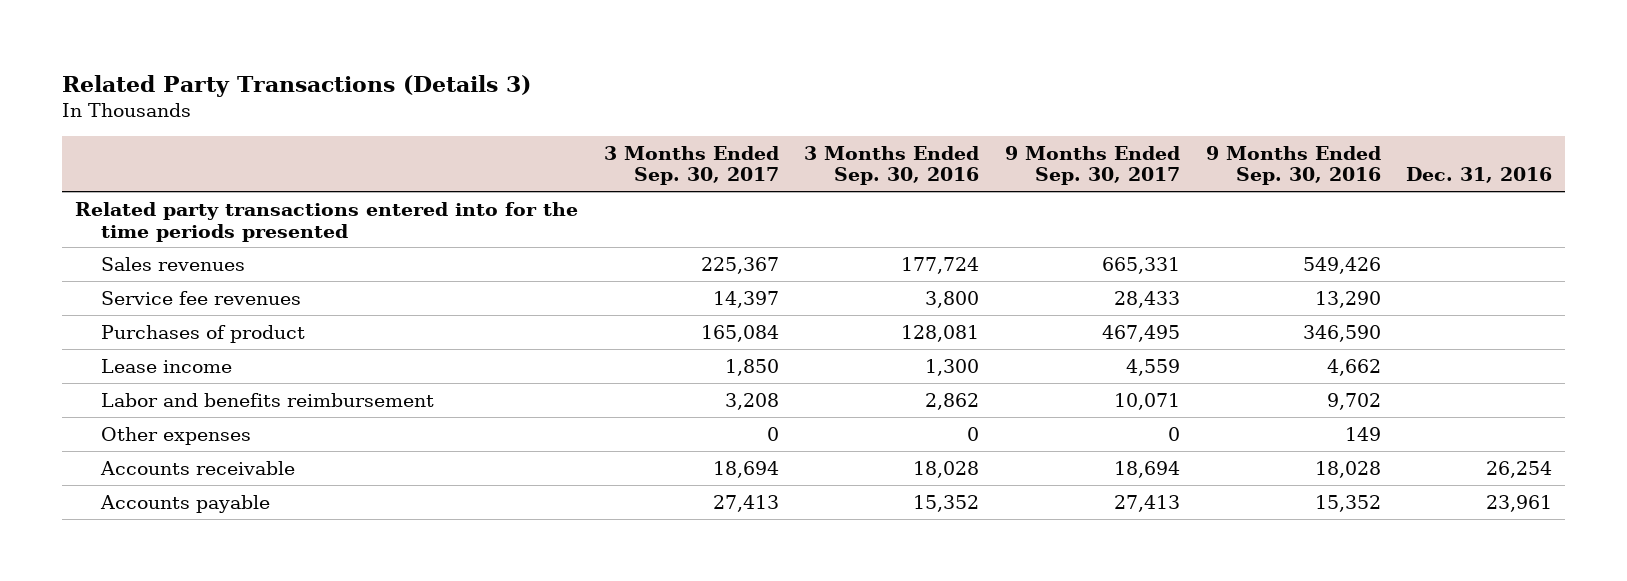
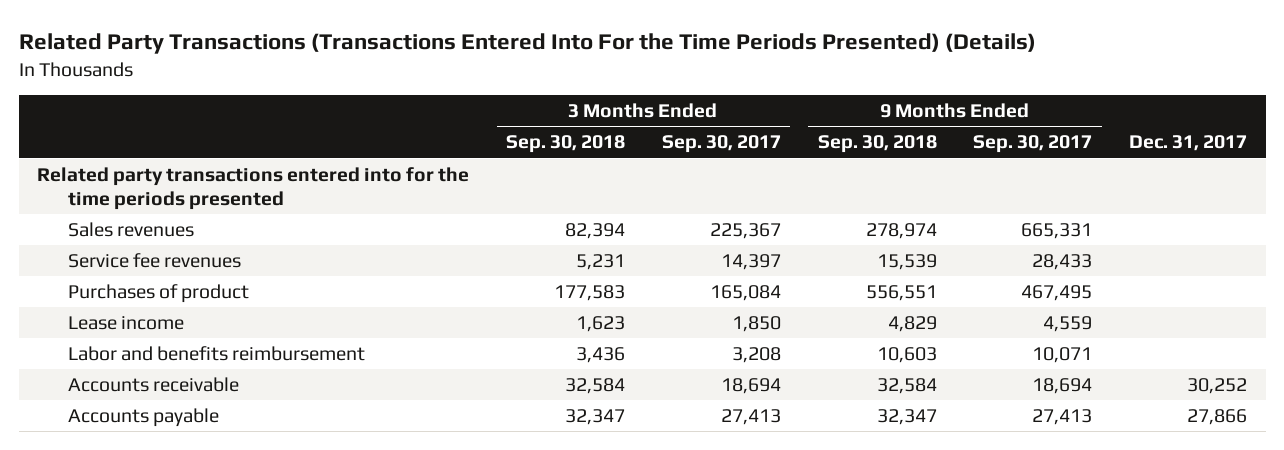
- Related Party Transactions (Details 3)
+ Related Party Transactions (Transactions Entered Into For the Time Periods Presented) (Details)
- | 3 Months Ended Sep. 30, 2017 | 3 Months Ended Sep. 30, 2016 | 9 Months Ended Sep. 30, 2017 | 9 Months Ended Sep. 30, 2016 | Dec. 31, 2016
+ | 3 Months Ended Sep. 30, 2018 | 3 Months Ended Sep. 30, 2017 | 9 Months Ended Sep. 30, 2018 | 9 Months Ended Sep. 30, 2017 | Dec. 31, 2017
- Other expenses | 0 | 0 | 0 | 149 |

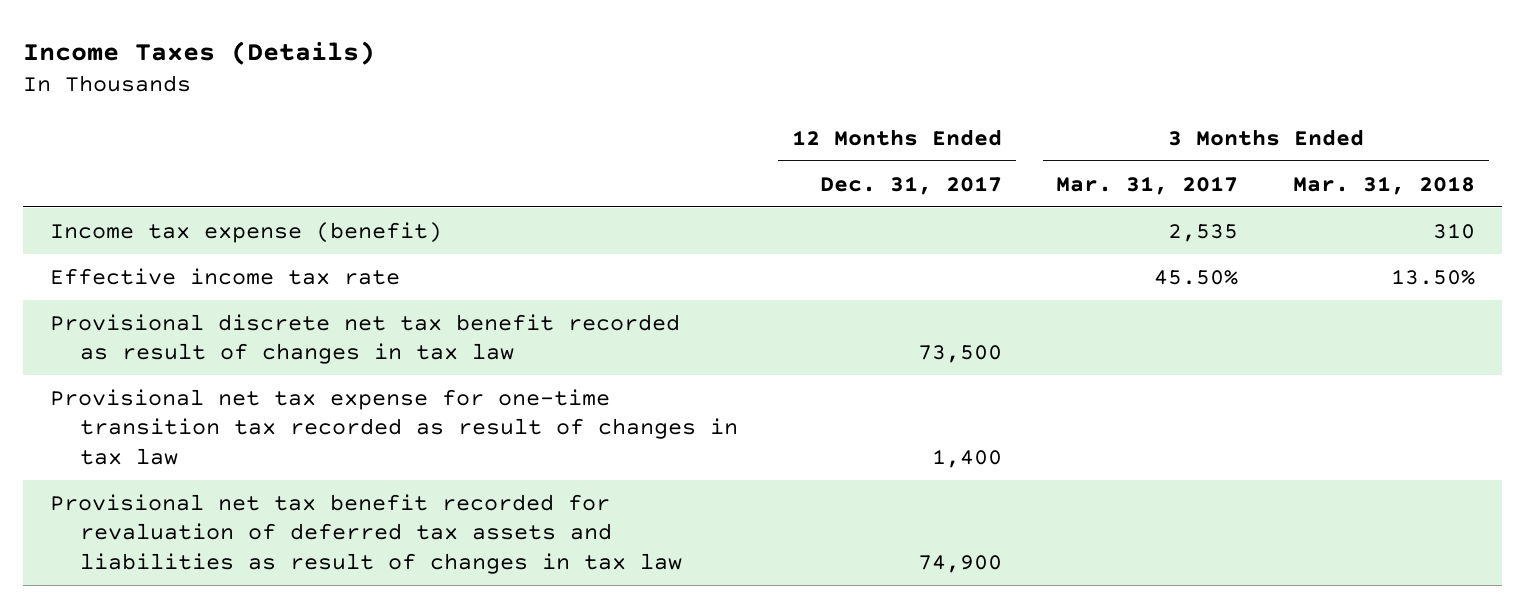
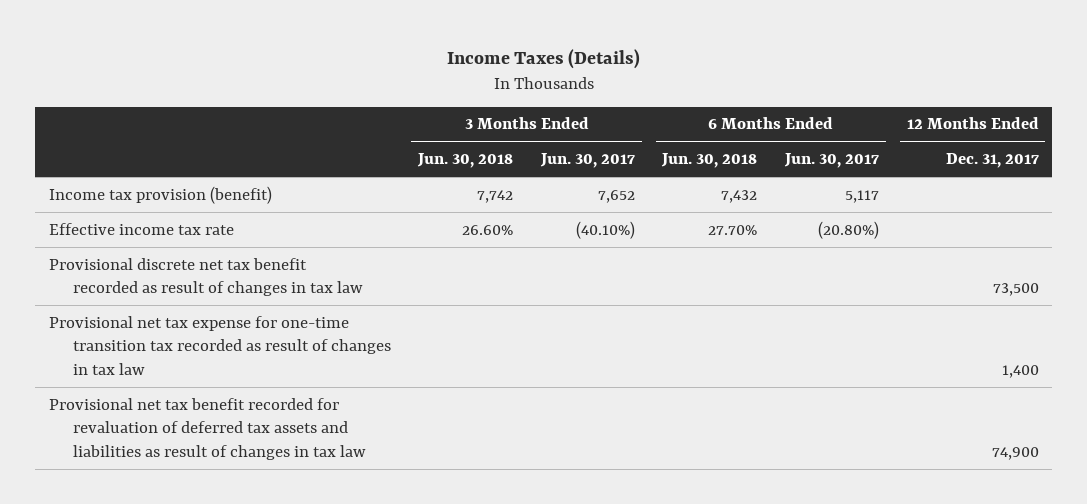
- | 12 Months Ended Dec. 31, 2017 | 3 Months Ended Mar. 31, 2017 | 3 Months Ended Mar. 31, 2018
+ | 3 Months Ended Jun. 30, 2018 | 3 Months Ended Jun. 30, 2017 | 6 Months Ended Jun. 30, 2018 | 6 Months Ended Jun. 30, 2017 | 12 Months Ended Dec. 31, 2017
- Income tax expense (benefit) | | 2,535 | 310
+ Income tax provision (benefit) | 7,742 | 7,652 | 7,432 | 5,117 |

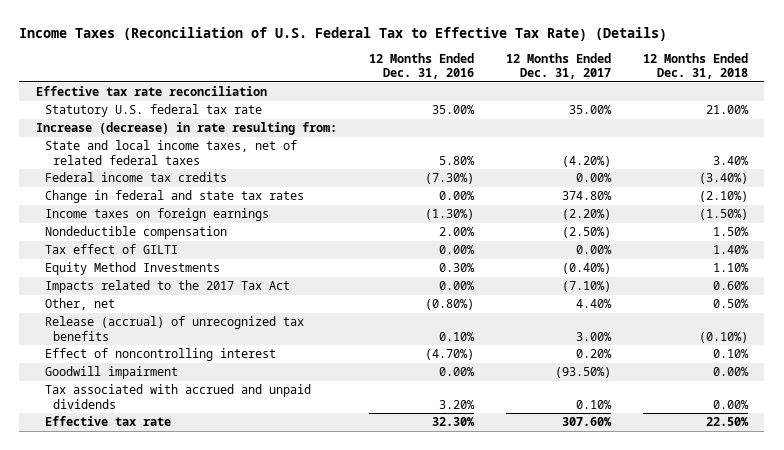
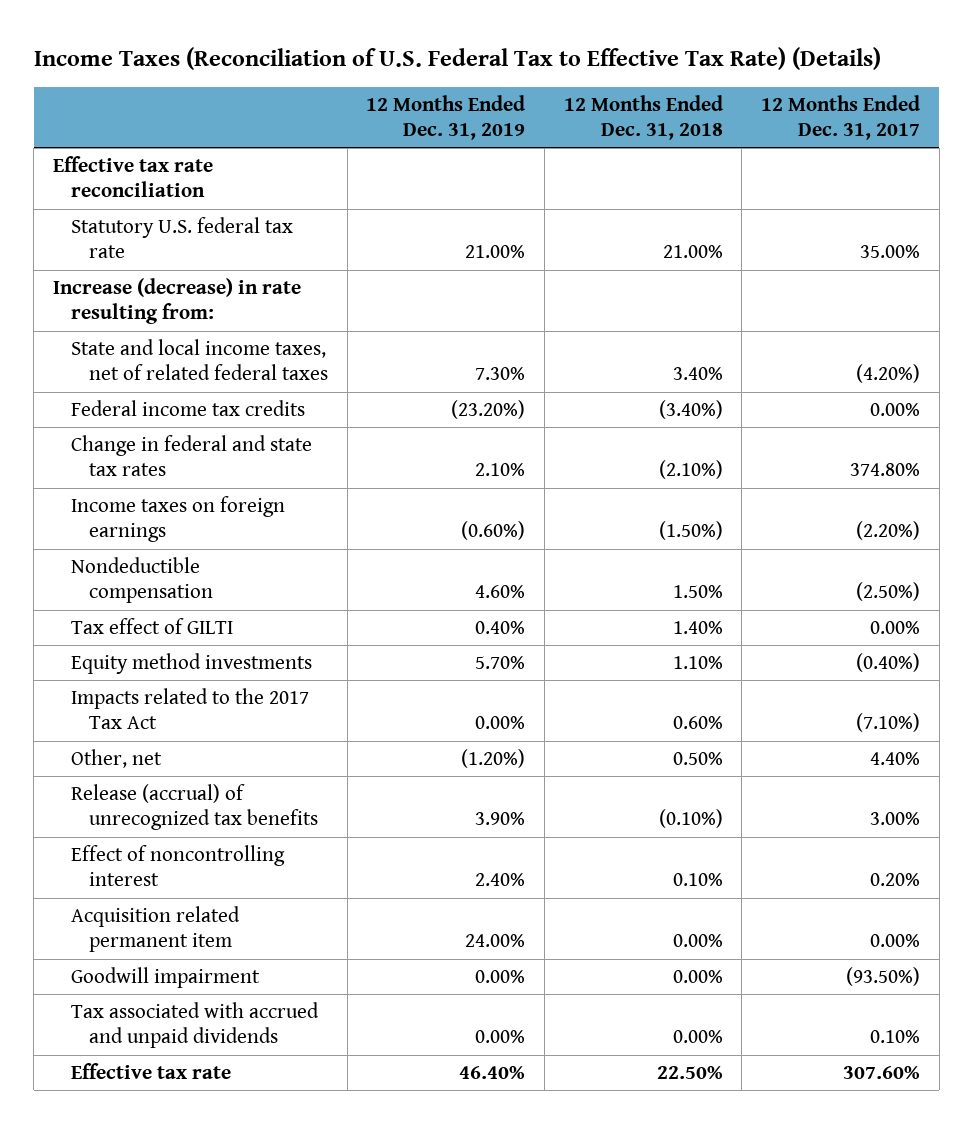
- | 12 Months Ended Dec. 31, 2016 | 12 Months Ended Dec. 31, 2017 | 12 Months Ended Dec. 31, 2018
+ | 12 Months Ended Dec. 31, 2019 | 12 Months Ended Dec. 31, 2018 | 12 Months Ended Dec. 31, 2017
- Equity Method Investments | 0.30% | (0.40%) | 1.10%
+ Equity method investments | 5.70% | 1.10% | (0.40%)
+ Acquisition related permanent item | 24.00% | 0.00% | 0.00%

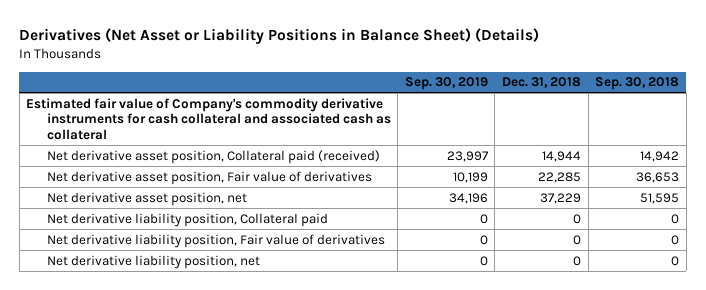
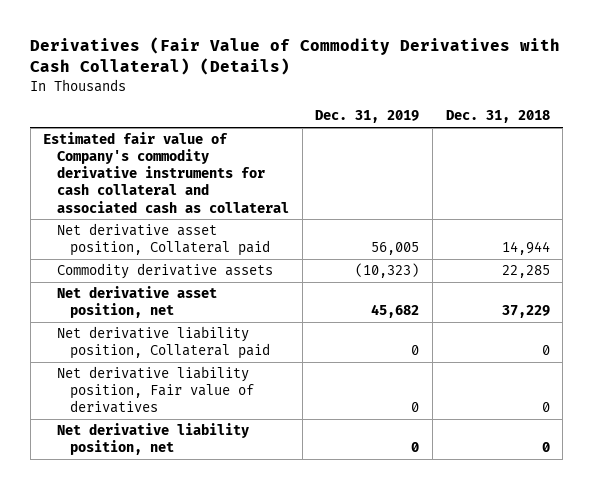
- Derivatives (Net Asset or Liability Positions in Balance Sheet) (Details)
+ Derivatives (Fair Value of Commodity Derivatives with Cash Collateral) (Details)
- | Sep. 30, 2019 | Dec. 31, 2018 | Sep. 30, 2018
+ | Dec. 31, 2019 | Dec. 31, 2018
- Net derivative asset position, Collateral paid (received) | 23,997 | 14,944 | 14,942
- Net derivative asset position, Fair value of derivatives | 10,199 | 22,285 | 36,653
+ Net derivative asset position, Collateral paid | 56,005 | 14,944
+ Commodity derivative assets | (10,323) | 22,285

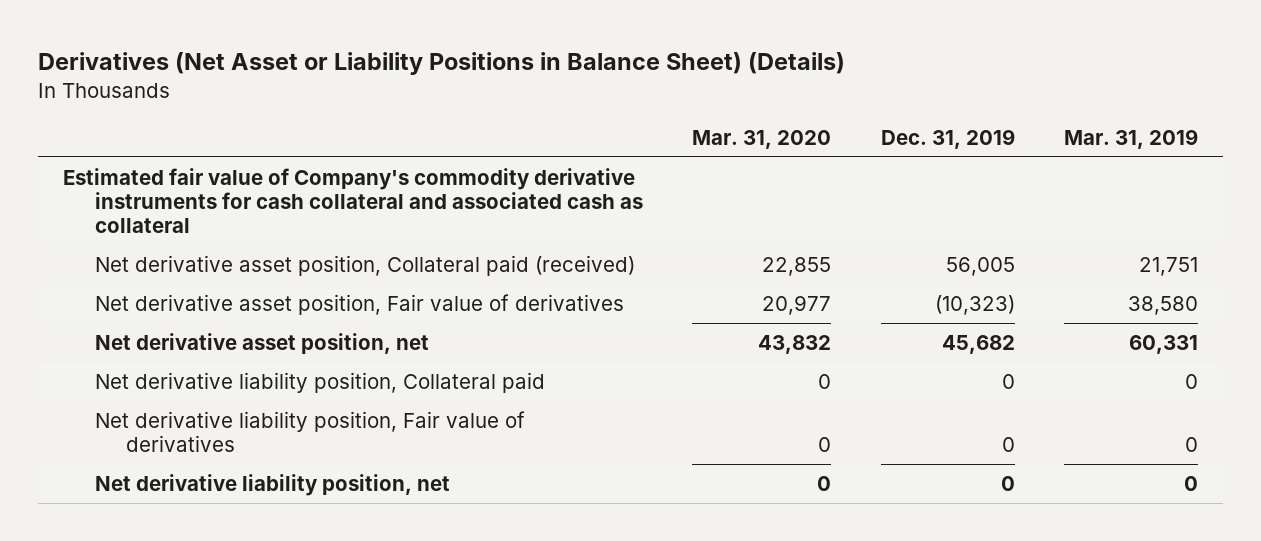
- Derivatives (Fair Value of Commodity Derivatives with Cash Collateral) (Details)
+ Derivatives (Net Asset or Liability Positions in Balance Sheet) (Details)
- | Dec. 31, 2019 | Dec. 31, 2018
+ | Mar. 31, 2020 | Dec. 31, 2019 | Mar. 31, 2019
- Net derivative asset position, Collateral paid | 56,005 | 14,944
- Commodity derivative assets | (10,323) | 22,285
+ Net derivative asset position, Collateral paid (received) | 22,855 | 56,005 | 21,751
+ Net derivative asset position, Fair value of derivatives | 20,977 | (10,323) | 38,580

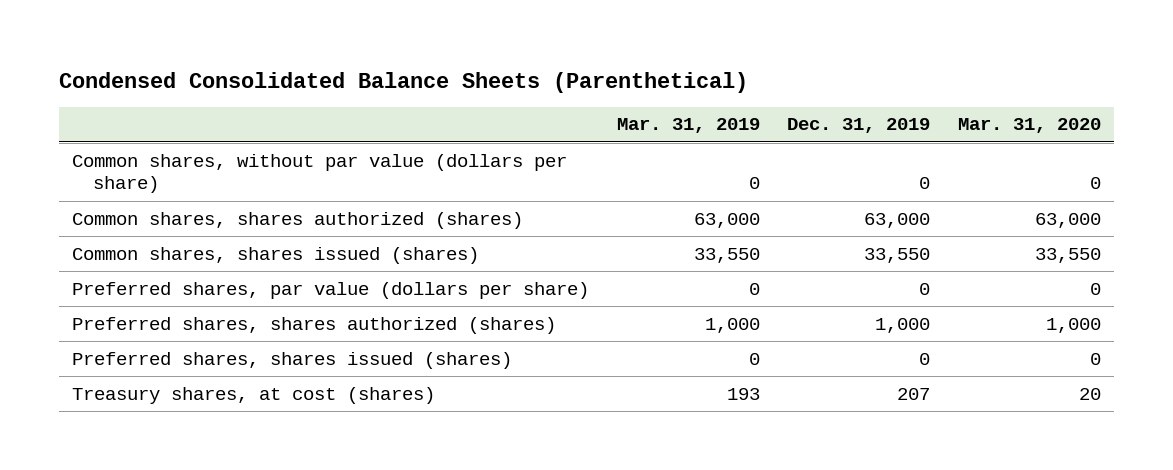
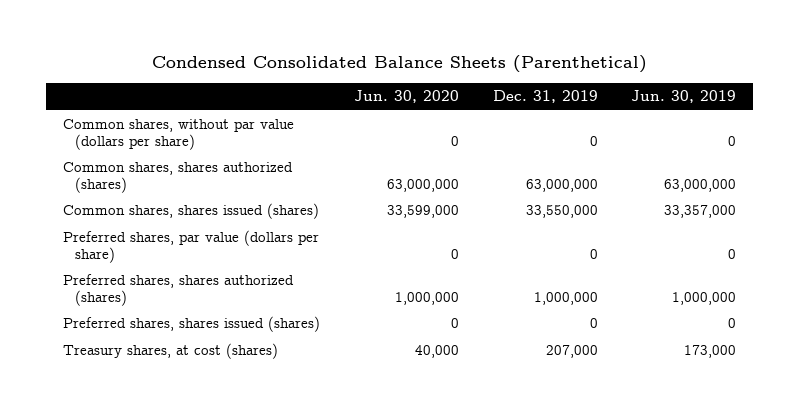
- | Mar. 31, 2019 | Dec. 31, 2019 | Mar. 31, 2020
+ | Jun. 30, 2020 | Dec. 31, 2019 | Jun. 30, 2019
- Common shares, shares authorized (shares) | 63,000 | 63,000 | 63,000
- Common shares, shares issued (shares) | 33,550 | 33,550 | 33,550
+ Common shares, shares authorized (shares) | 63,000,000 | 63,000,000 | 63,000,000
+ Common shares, shares issued (shares) | 33,599,000 | 33,550,000 | 33,357,000
- Preferred shares, shares authorized (shares) | 1,000 | 1,000 | 1,000
+ Preferred shares, shares authorized (shares) | 1,000,000 | 1,000,000 | 1,000,000
- Treasury shares, at cost (shares) | 193 | 207 | 20
+ Treasury shares, at cost (shares) | 40,000 | 207,000 | 173,000

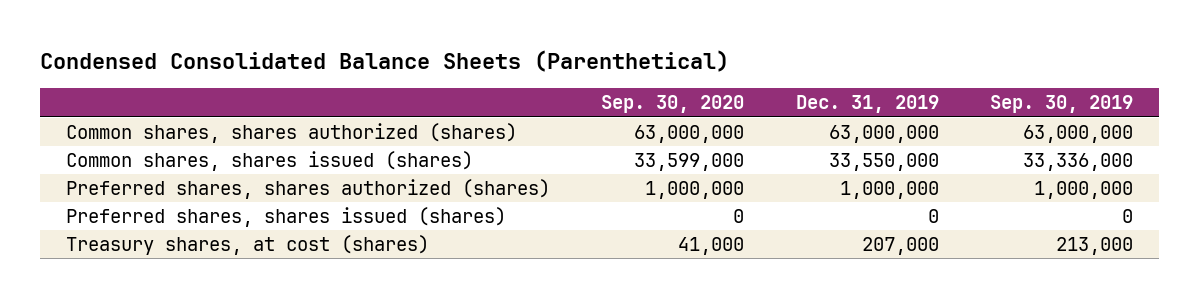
- | Jun. 30, 2020 | Dec. 31, 2019 | Jun. 30, 2019
+ | Sep. 30, 2020 | Dec. 31, 2019 | Sep. 30, 2019
- Common shares, without par value (dollars per share) | 0 | 0 | 0
- Preferred shares, par value (dollars per share) | 0 | 0 | 0

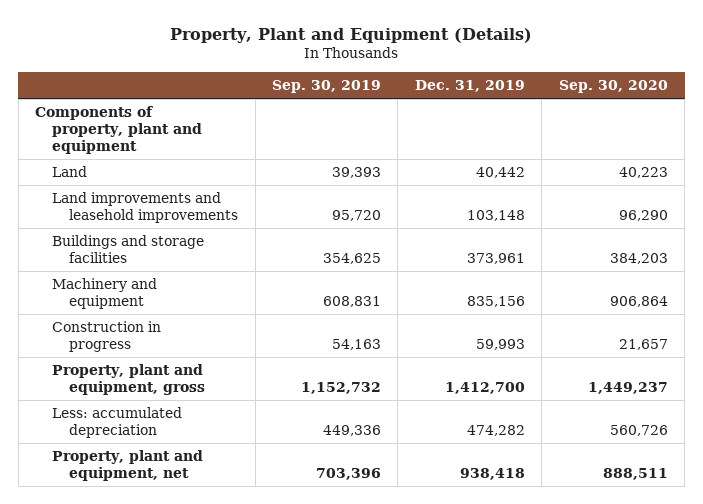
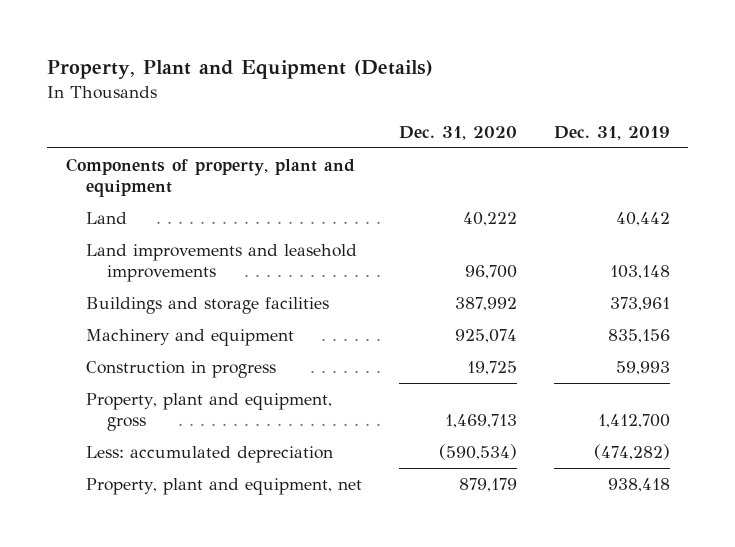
- | Sep. 30, 2019 | Dec. 31, 2019 | Sep. 30, 2020
+ | Dec. 31, 2020 | Dec. 31, 2019
- Less: accumulated depreciation | 449,336 | 474,282 | 560,726
+ Less: accumulated depreciation | (590,534) | (474,282)

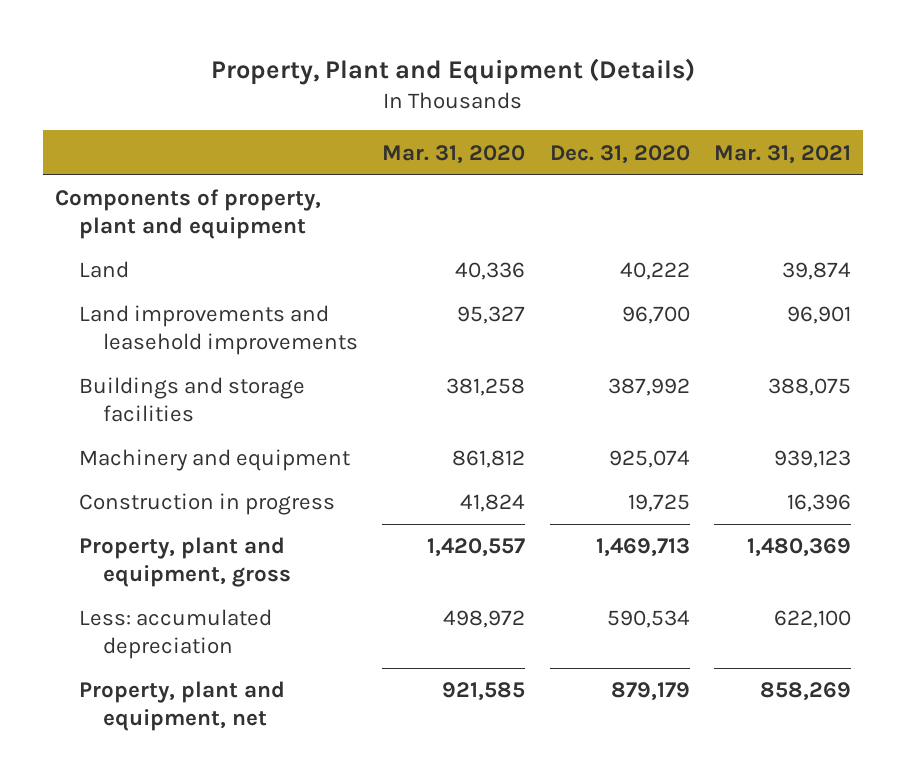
- | Dec. 31, 2020 | Dec. 31, 2019
+ | Mar. 31, 2020 | Dec. 31, 2020 | Mar. 31, 2021
- Less: accumulated depreciation | (590,534) | (474,282)
+ Less: accumulated depreciation | 498,972 | 590,534 | 622,100

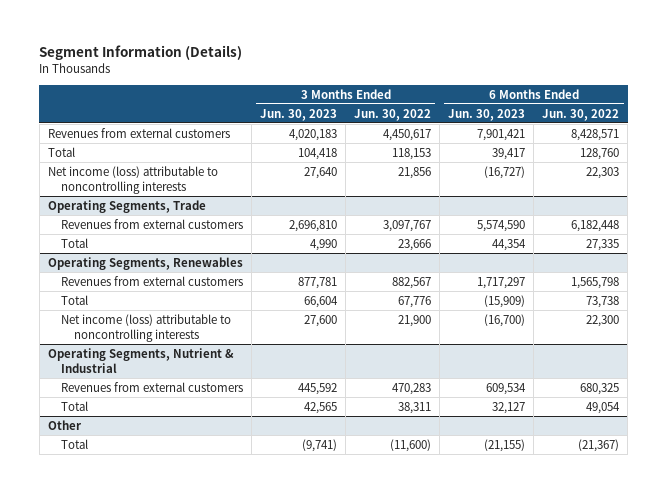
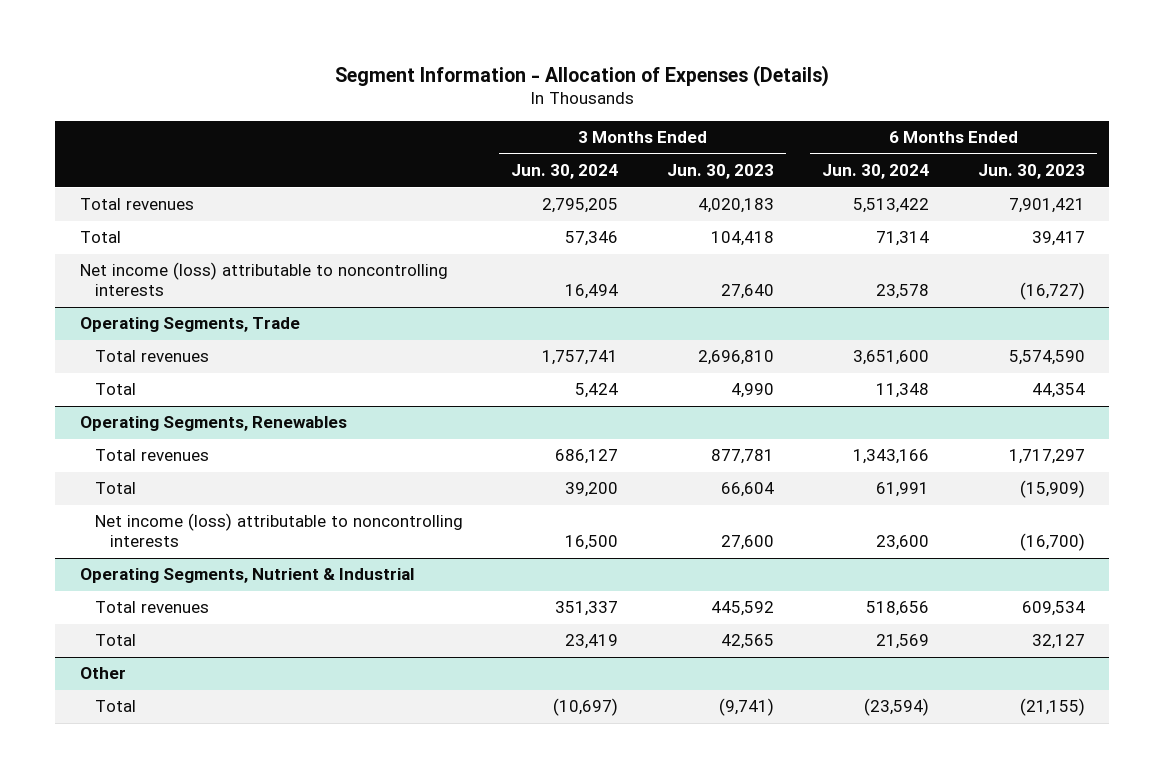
- Segment Information (Details)
+ Segment Information - Allocation of Expenses (Details)
- | 3 Months Ended Jun. 30, 2023 | 3 Months Ended Jun. 30, 2022 | 6 Months Ended Jun. 30, 2023 | 6 Months Ended Jun. 30, 2022
+ | 3 Months Ended Jun. 30, 2024 | 3 Months Ended Jun. 30, 2023 | 6 Months Ended Jun. 30, 2024 | 6 Months Ended Jun. 30, 2023
- Revenues from external customers | 4,020,183 | 4,450,617 | 7,901,421 | 8,428,571
+ Total revenues | 2,795,205 | 4,020,183 | 5,513,422 | 7,901,421
@ Operating Segments, Trade
- Revenues from external customers | 2,696,810 | 3,097,767 | 5,574,590 | 6,182,448
+ Total revenues | 1,757,741 | 2,696,810 | 3,651,600 | 5,574,590
@ Operating Segments, Renewables
- Revenues from external customers | 877,781 | 882,567 | 1,717,297 | 1,565,798
+ Total revenues | 686,127 | 877,781 | 1,343,166 | 1,717,297
@ Operating Segments, Nutrient & Industrial
- Revenues from external customers | 445,592 | 470,283 | 609,534 | 680,325
+ Total revenues | 351,337 | 445,592 | 518,656 | 609,534

